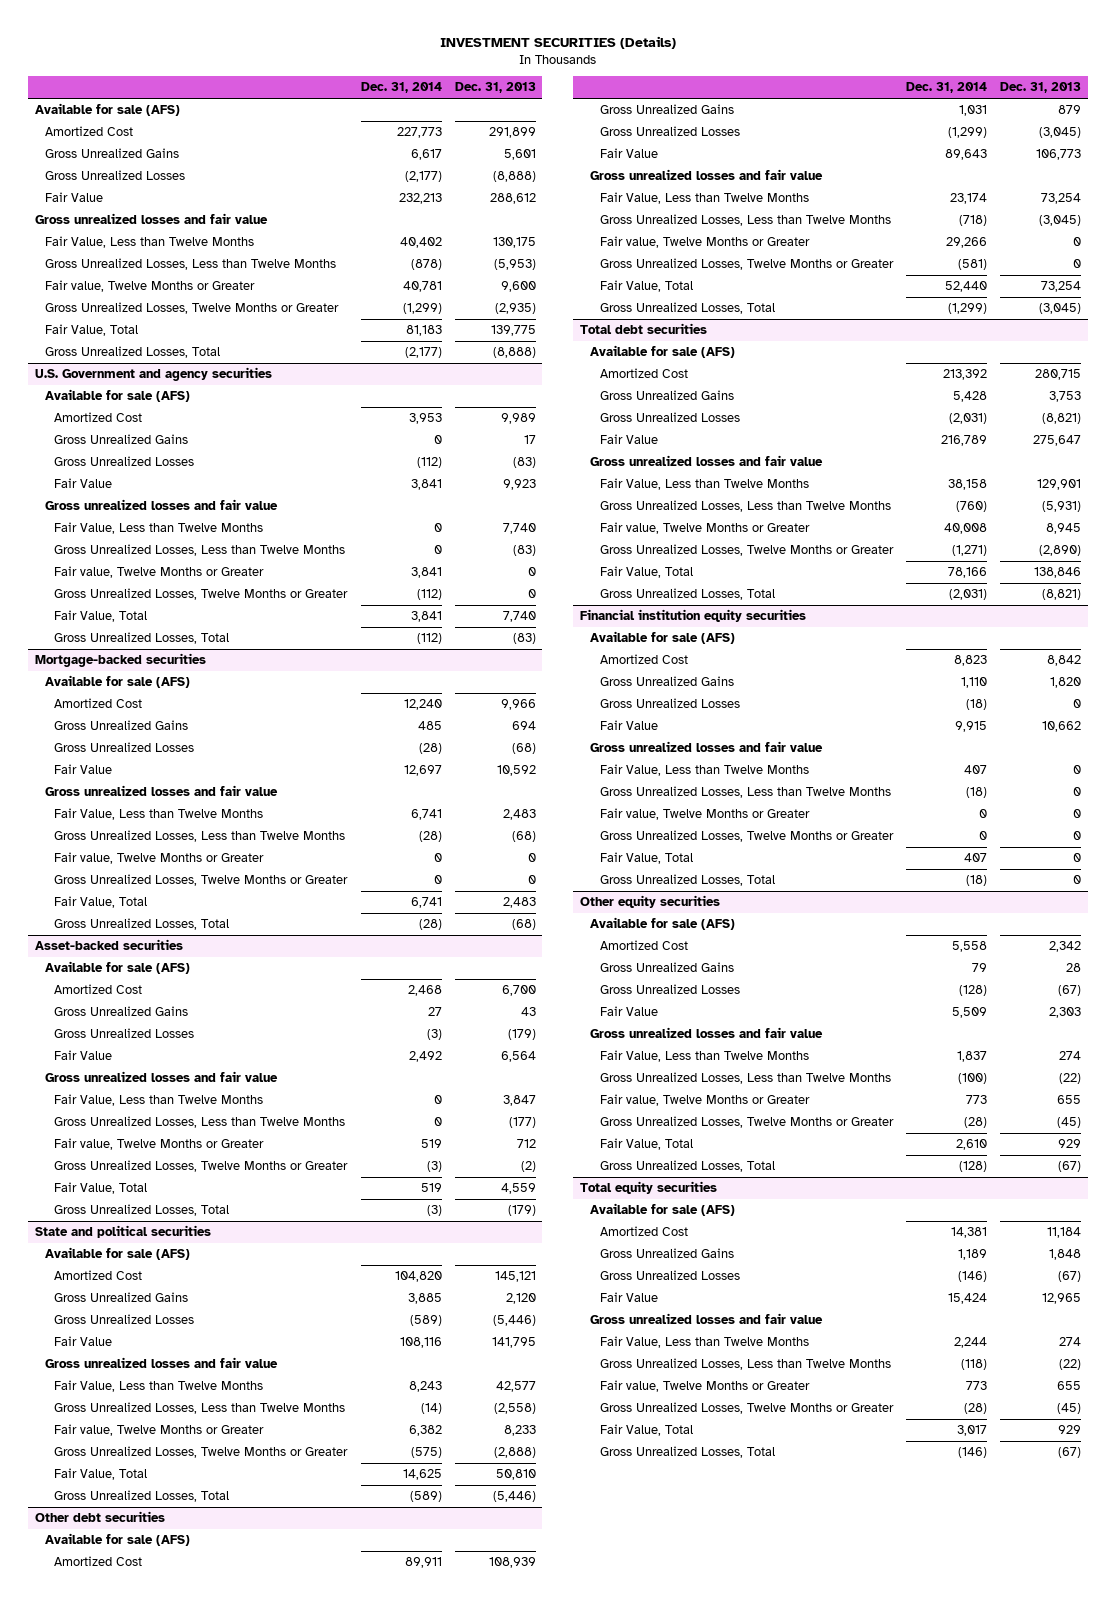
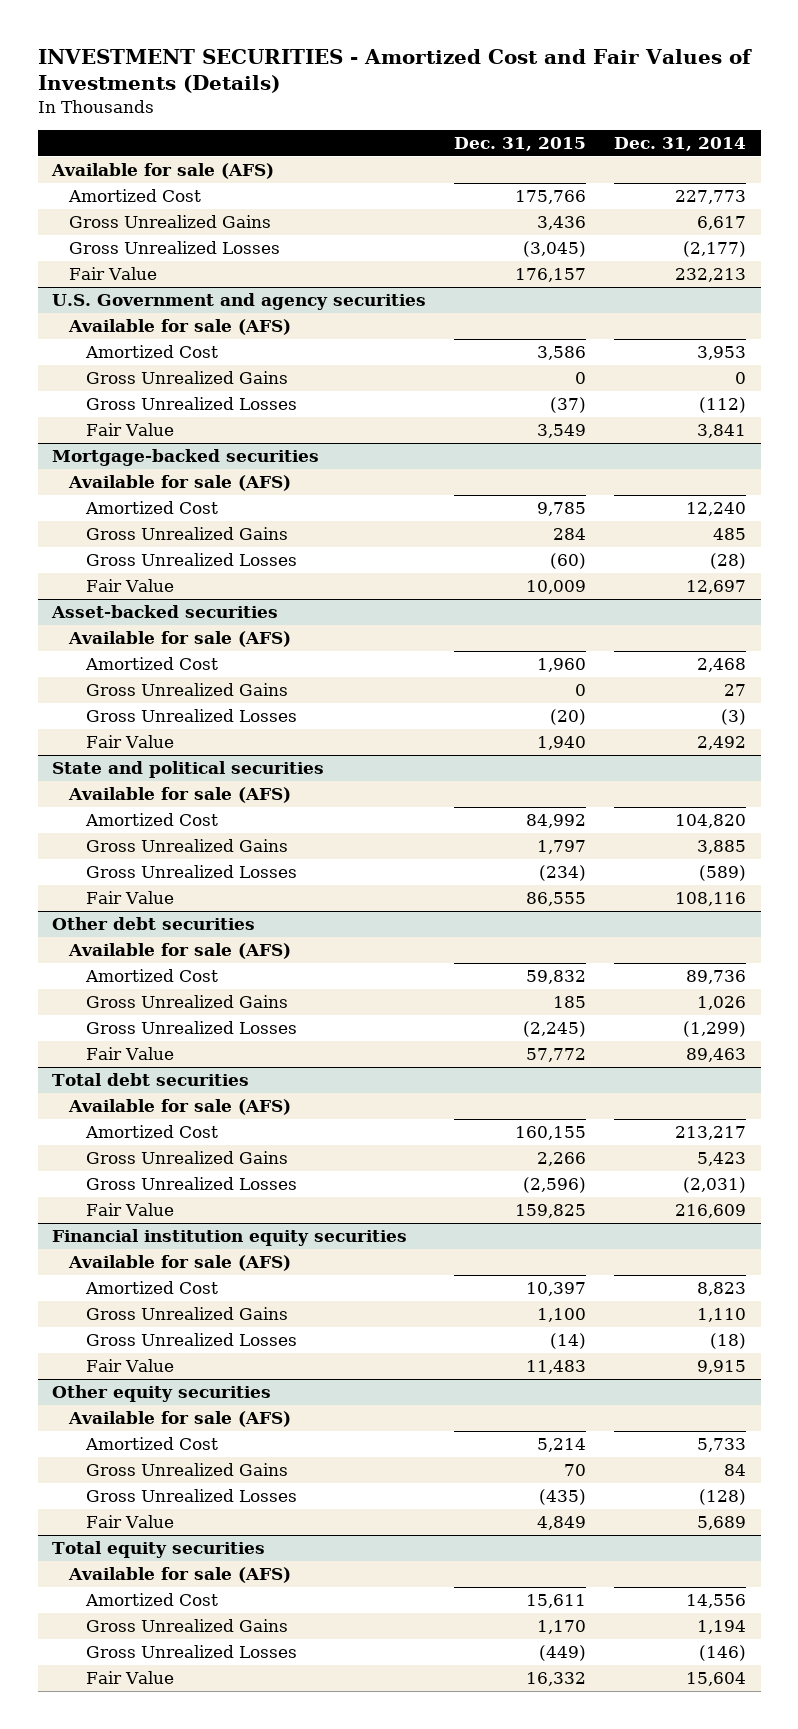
- INVESTMENT SECURITIES (Details)
+ INVESTMENT SECURITIES - Amortized Cost and Fair Values of Investments (Details)
- | Dec. 31, 2014 | Dec. 31, 2013
+ | Dec. 31, 2015 | Dec. 31, 2014
- Gross unrealized losses and fair value
- Fair Value, Less than Twelve Months | 40,402 | 130,175
- Gross Unrealized Losses, Less than Twelve Months | (878) | (5,953)
- Fair value, Twelve Months or Greater | 40,781 | 9,600
- Gross Unrealized Losses, Twelve Months or Greater | (1,299) | (2,935)
- Fair Value, Total | 81,183 | 139,775
- Gross Unrealized Losses, Total | (2,177) | (8,888)
@ U.S. Government and agency securities
- Gross unrealized losses and fair value
- Fair Value, Less than Twelve Months | 0 | 7,740
- Gross Unrealized Losses, Less than Twelve Months | 0 | (83)
- Fair value, Twelve Months or Greater | 3,841 | 0
- Gross Unrealized Losses, Twelve Months or Greater | (112) | 0
- Fair Value, Total | 3,841 | 7,740
- Gross Unrealized Losses, Total | (112) | (83)
@ Mortgage-backed securities
- Gross unrealized losses and fair value
- Fair Value, Less than Twelve Months | 6,741 | 2,483
- Gross Unrealized Losses, Less than Twelve Months | (28) | (68)
- Fair value, Twelve Months or Greater | 0 | 0
- Gross Unrealized Losses, Twelve Months or Greater | 0 | 0
- Fair Value, Total | 6,741 | 2,483
- Gross Unrealized Losses, Total | (28) | (68)
@ Asset-backed securities
- Gross unrealized losses and fair value
- Fair Value, Less than Twelve Months | 0 | 3,847
- Gross Unrealized Losses, Less than Twelve Months | 0 | (177)
- Fair value, Twelve Months or Greater | 519 | 712
- Gross Unrealized Losses, Twelve Months or Greater | (3) | (2)
- Fair Value, Total | 519 | 4,559
- Gross Unrealized Losses, Total | (3) | (179)
@ State and political securities
- Gross unrealized losses and fair value
- Fair Value, Less than Twelve Months | 8,243 | 42,577
- Gross Unrealized Losses, Less than Twelve Months | (14) | (2,558)
- Fair value, Twelve Months or Greater | 6,382 | 8,233
- Gross Unrealized Losses, Twelve Months or Greater | (575) | (2,888)
- Fair Value, Total | 14,625 | 50,810
- Gross Unrealized Losses, Total | (589) | (5,446)
@ Other debt securities
- Amortized Cost | 89,911 | 108,939
- Gross Unrealized Gains | 1,031 | 879
+ Amortized Cost | 59,832 | 89,736
+ Gross Unrealized Gains | 185 | 1,026
- Fair Value | 89,643 | 106,773
- Gross unrealized losses and fair value
- Fair Value, Less than Twelve Months | 23,174 | 73,254
- Gross Unrealized Losses, Less than Twelve Months | (718) | (3,045)
- Fair value, Twelve Months or Greater | 29,266 | 0
- Gross Unrealized Losses, Twelve Months or Greater | (581) | 0
- Fair Value, Total | 52,440 | 73,254
- Gross Unrealized Losses, Total | (1,299) | (3,045)
+ Fair Value | 57,772 | 89,463
@ Total debt securities
- Amortized Cost | 213,392 | 280,715
- Gross Unrealized Gains | 5,428 | 3,753
+ Amortized Cost | 160,155 | 213,217
+ Gross Unrealized Gains | 2,266 | 5,423
- Fair Value | 216,789 | 275,647
- Gross unrealized losses and fair value
- Fair Value, Less than Twelve Months | 38,158 | 129,901
- Gross Unrealized Losses, Less than Twelve Months | (760) | (5,931)
- Fair value, Twelve Months or Greater | 40,008 | 8,945
- Gross Unrealized Losses, Twelve Months or Greater | (1,271) | (2,890)
- Fair Value, Total | 78,166 | 138,846
- Gross Unrealized Losses, Total | (2,031) | (8,821)
+ Fair Value | 159,825 | 216,609
@ Financial institution equity securities
- Gross unrealized losses and fair value
- Fair Value, Less than Twelve Months | 407 | 0
- Gross Unrealized Losses, Less than Twelve Months | (18) | 0
- Fair value, Twelve Months or Greater | 0 | 0
- Gross Unrealized Losses, Twelve Months or Greater | 0 | 0
- Fair Value, Total | 407 | 0
- Gross Unrealized Losses, Total | (18) | 0
@ Other equity securities
- Amortized Cost | 5,558 | 2,342
- Gross Unrealized Gains | 79 | 28
+ Amortized Cost | 5,214 | 5,733
+ Gross Unrealized Gains | 70 | 84
- Fair Value | 5,509 | 2,303
- Gross unrealized losses and fair value
- Fair Value, Less than Twelve Months | 1,837 | 274
- Gross Unrealized Losses, Less than Twelve Months | (100) | (22)
- Fair value, Twelve Months or Greater | 773 | 655
- Gross Unrealized Losses, Twelve Months or Greater | (28) | (45)
- Fair Value, Total | 2,610 | 929
- Gross Unrealized Losses, Total | (128) | (67)
+ Fair Value | 4,849 | 5,689
@ Total equity securities
- Amortized Cost | 14,381 | 11,184
- Gross Unrealized Gains | 1,189 | 1,848
+ Amortized Cost | 15,611 | 14,556
+ Gross Unrealized Gains | 1,170 | 1,194
- Fair Value | 15,424 | 12,965
- Gross unrealized losses and fair value
- Fair Value, Less than Twelve Months | 2,244 | 274
- Gross Unrealized Losses, Less than Twelve Months | (118) | (22)
- Fair value, Twelve Months or Greater | 773 | 655
- Gross Unrealized Losses, Twelve Months or Greater | (28) | (45)
- Fair Value, Total | 3,017 | 929
- Gross Unrealized Losses, Total | (146) | (67)
+ Fair Value | 16,332 | 15,604

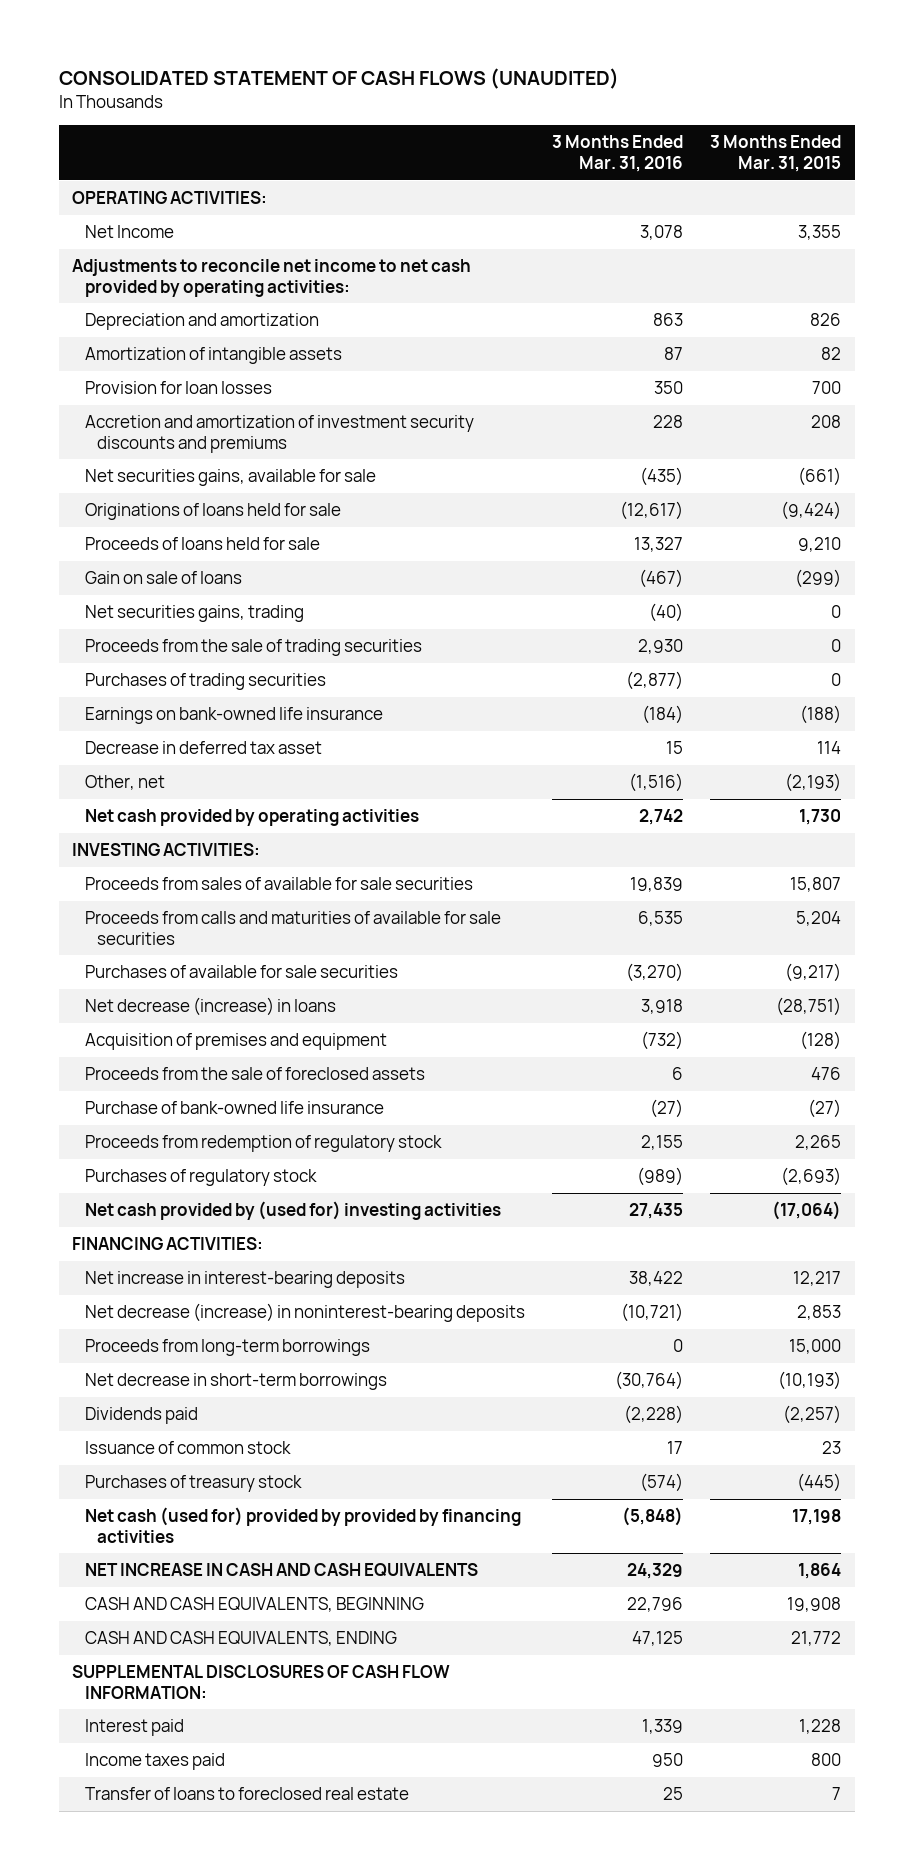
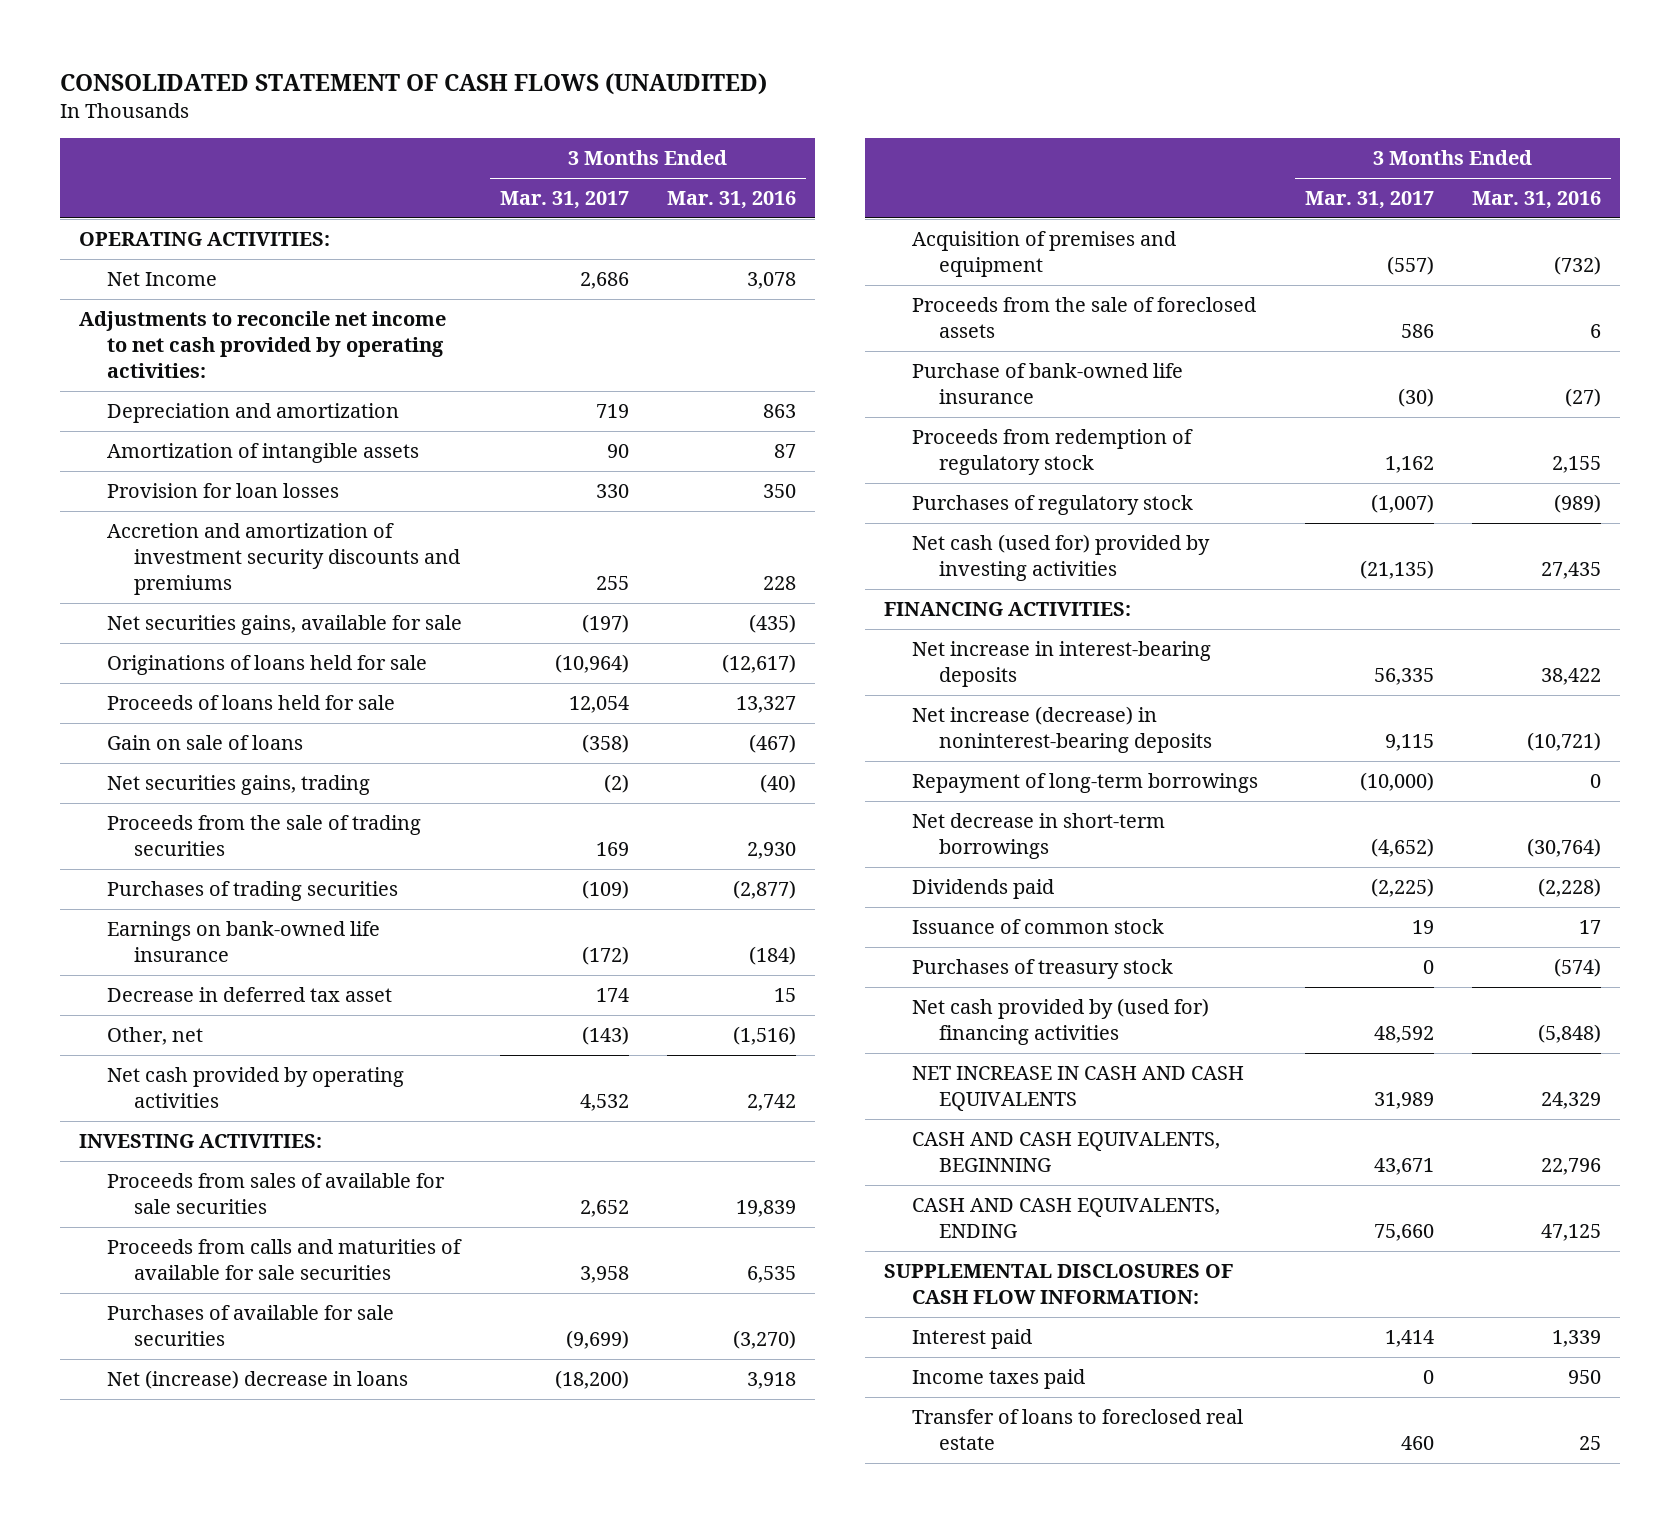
- | 3 Months Ended Mar. 31, 2016 | 3 Months Ended Mar. 31, 2015
+ | 3 Months Ended Mar. 31, 2017 | 3 Months Ended Mar. 31, 2016
- Net decrease (increase) in loans | 3,918 | (28,751)
+ Net (increase) decrease in loans | (18,200) | 3,918
- Net cash provided by (used for) investing activities | 27,435 | (17,064)
+ Net cash (used for) provided by investing activities | (21,135) | 27,435
- Net decrease (increase) in noninterest-bearing deposits | (10,721) | 2,853
- Proceeds from long-term borrowings | 0 | 15,000
+ Net increase (decrease) in noninterest-bearing deposits | 9,115 | (10,721)
+ Repayment of long-term borrowings | (10,000) | 0
- Net cash (used for) provided by provided by financing activities | (5,848) | 17,198
+ Net cash provided by (used for) financing activities | 48,592 | (5,848)

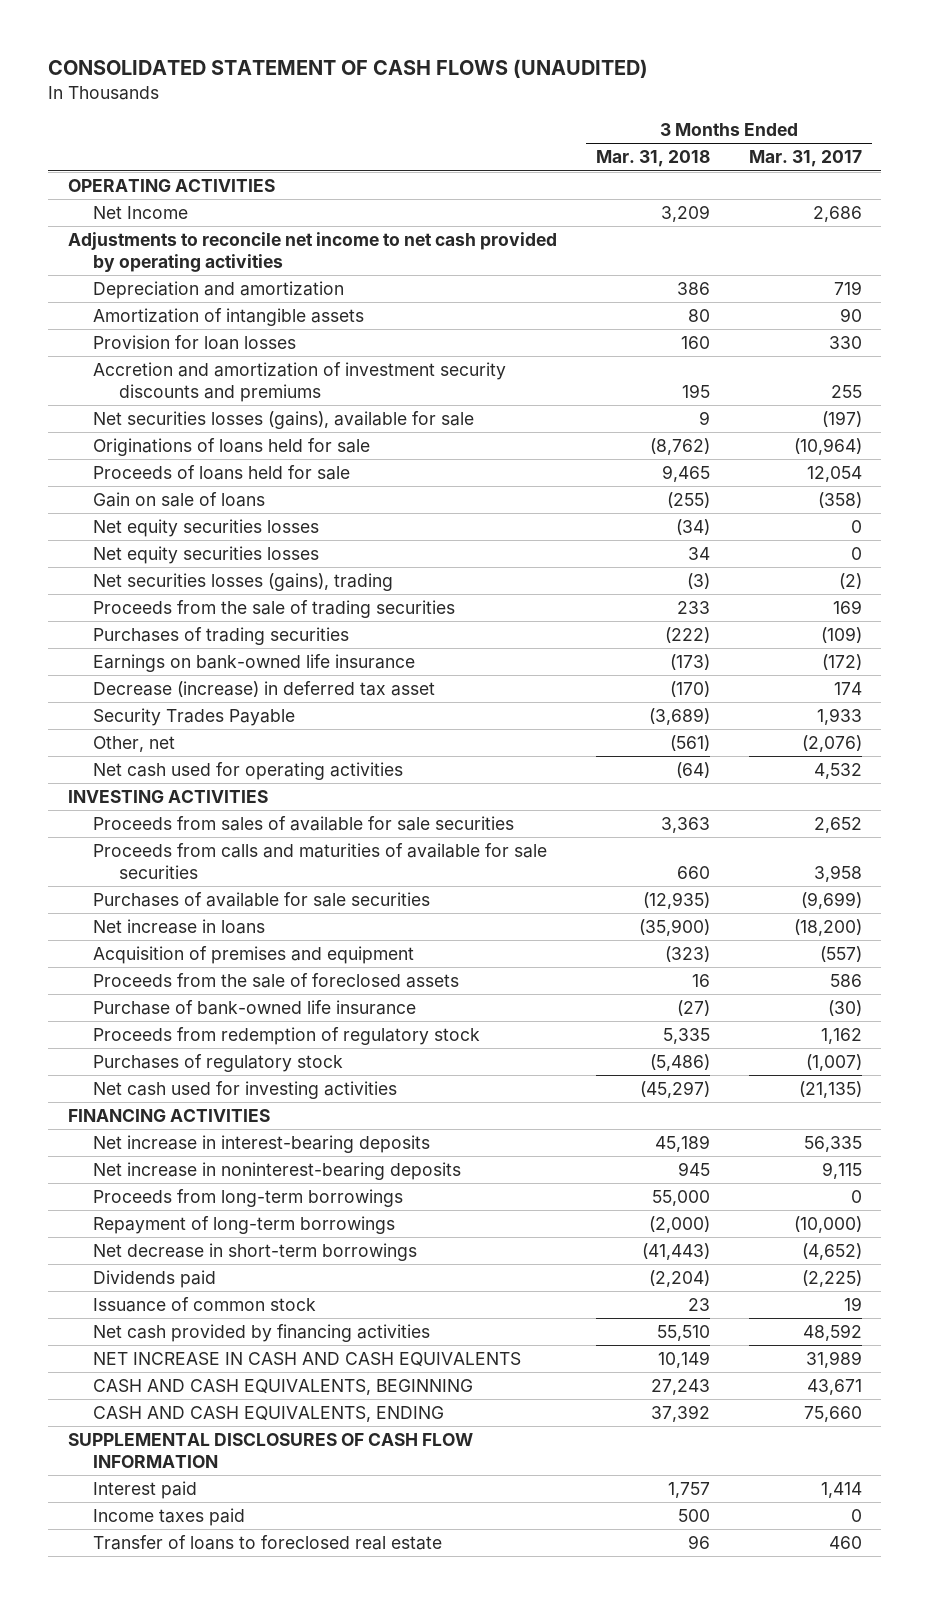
- | 3 Months Ended Mar. 31, 2017 | 3 Months Ended Mar. 31, 2016
+ | 3 Months Ended Mar. 31, 2018 | 3 Months Ended Mar. 31, 2017
- OPERATING ACTIVITIES:
+ OPERATING ACTIVITIES
- Adjustments to reconcile net income to net cash provided by operating activities:
+ Adjustments to reconcile net income to net cash provided by operating activities
- Net securities gains, available for sale | (197) | (435)
+ Net securities losses (gains), available for sale | 9 | (197)
- Net securities gains, trading | (2) | (40)
+ Net equity securities losses | (34) | 0
+ Net equity securities losses | 34 | 0
+ Net securities losses (gains), trading | (3) | (2)
- Decrease in deferred tax asset | 174 | 15
- Other, net | (143) | (1,516)
- Net cash provided by operating activities | 4,532 | 2,742
- INVESTING ACTIVITIES:
+ Decrease (increase) in deferred tax asset | (170) | 174
+ Security Trades Payable | (3,689) | 1,933
+ Other, net | (561) | (2,076)
+ Net cash used for operating activities | (64) | 4,532
+ INVESTING ACTIVITIES
- Net (increase) decrease in loans | (18,200) | 3,918
+ Net increase in loans | (35,900) | (18,200)
- Net cash (used for) provided by investing activities | (21,135) | 27,435
- FINANCING ACTIVITIES:
+ Net cash used for investing activities | (45,297) | (21,135)
+ FINANCING ACTIVITIES
- Net increase (decrease) in noninterest-bearing deposits | 9,115 | (10,721)
+ Net increase in noninterest-bearing deposits | 945 | 9,115
+ Proceeds from long-term borrowings | 55,000 | 0
- Purchases of treasury stock | 0 | (574)
- Net cash provided by (used for) financing activities | 48,592 | (5,848)
+ Net cash provided by financing activities | 55,510 | 48,592
- SUPPLEMENTAL DISCLOSURES OF CASH FLOW INFORMATION:
+ SUPPLEMENTAL DISCLOSURES OF CASH FLOW INFORMATION

